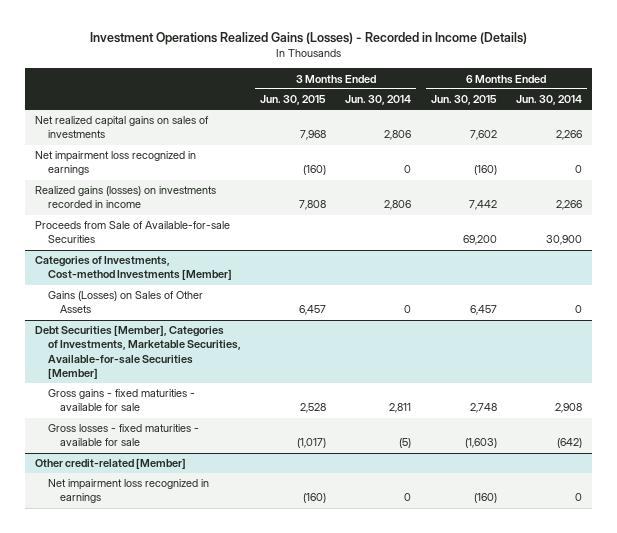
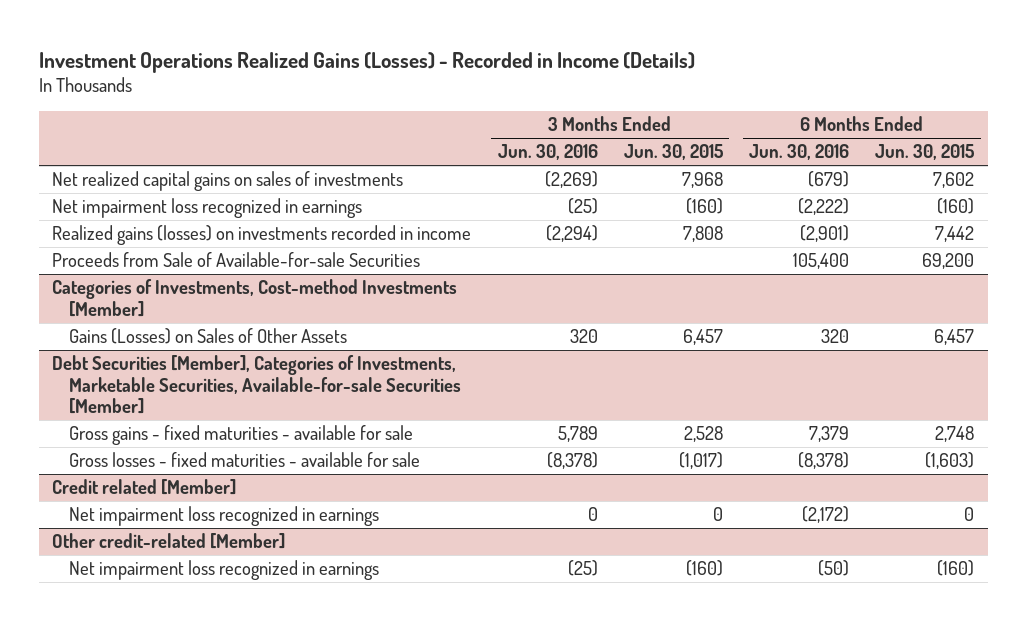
- | 3 Months Ended Jun. 30, 2015 | 3 Months Ended Jun. 30, 2014 | 6 Months Ended Jun. 30, 2015 | 6 Months Ended Jun. 30, 2014
+ | 3 Months Ended Jun. 30, 2016 | 3 Months Ended Jun. 30, 2015 | 6 Months Ended Jun. 30, 2016 | 6 Months Ended Jun. 30, 2015
+ Credit related [Member]
+ Net impairment loss recognized in earnings | 0 | 0 | (2,172) | 0

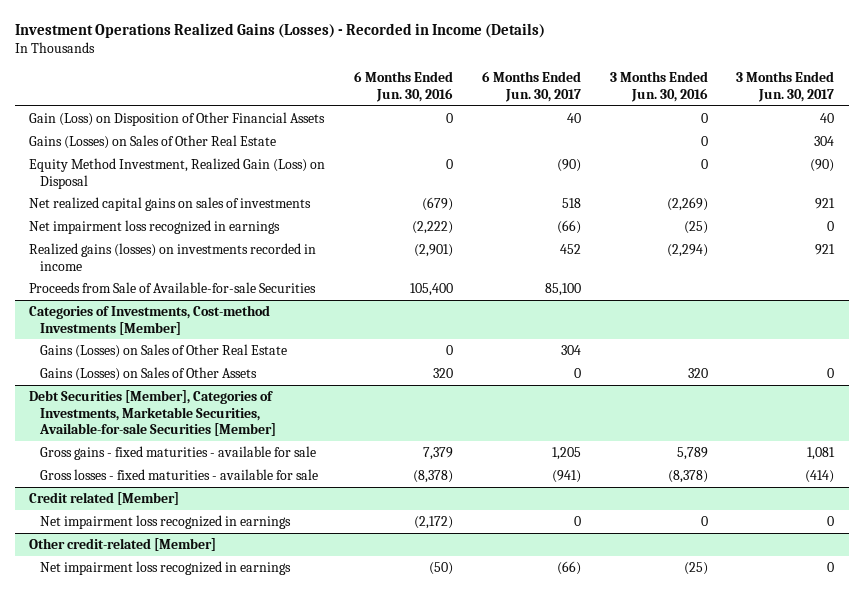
- | 3 Months Ended Jun. 30, 2016 | 3 Months Ended Jun. 30, 2015 | 6 Months Ended Jun. 30, 2016 | 6 Months Ended Jun. 30, 2015
+ | 6 Months Ended Jun. 30, 2016 | 6 Months Ended Jun. 30, 2017 | 3 Months Ended Jun. 30, 2016 | 3 Months Ended Jun. 30, 2017
+ Gain (Loss) on Disposition of Other Financial Assets | 0 | 40 | 0 | 40
+ Gains (Losses) on Sales of Other Real Estate | | | 0 | 304
+ Equity Method Investment, Realized Gain (Loss) on Disposal | 0 | (90) | 0 | (90)
@ Categories of Investments, Cost-method Investments [Member]
+ Gains (Losses) on Sales of Other Real Estate | 0 | 304 | |

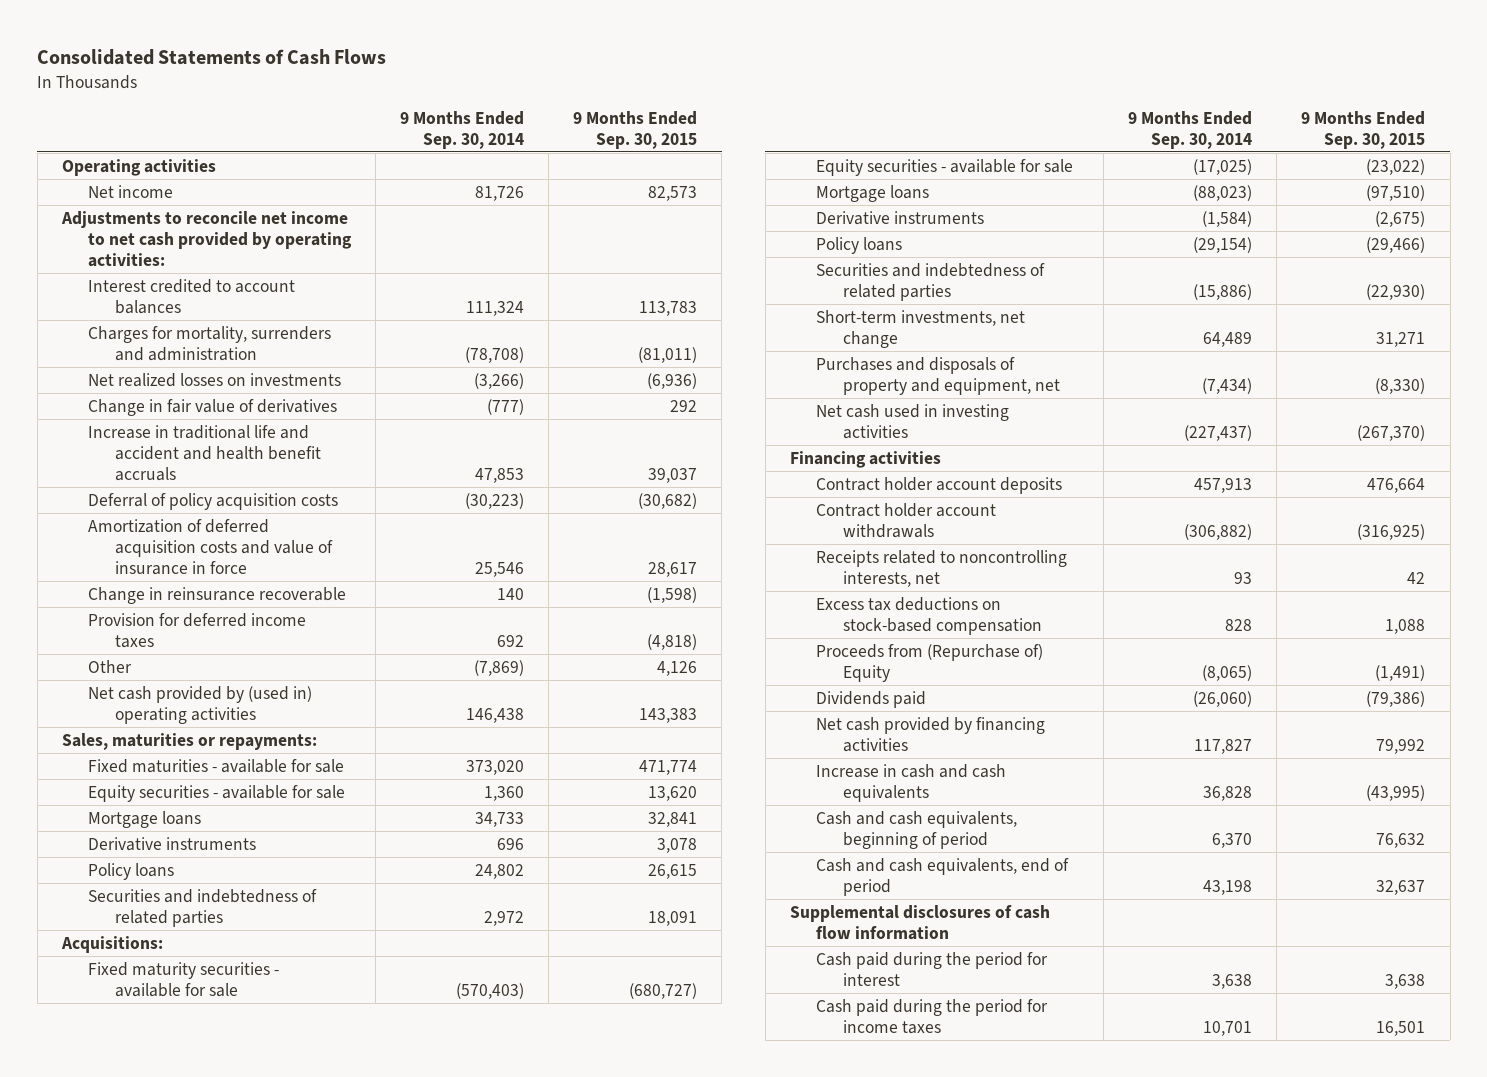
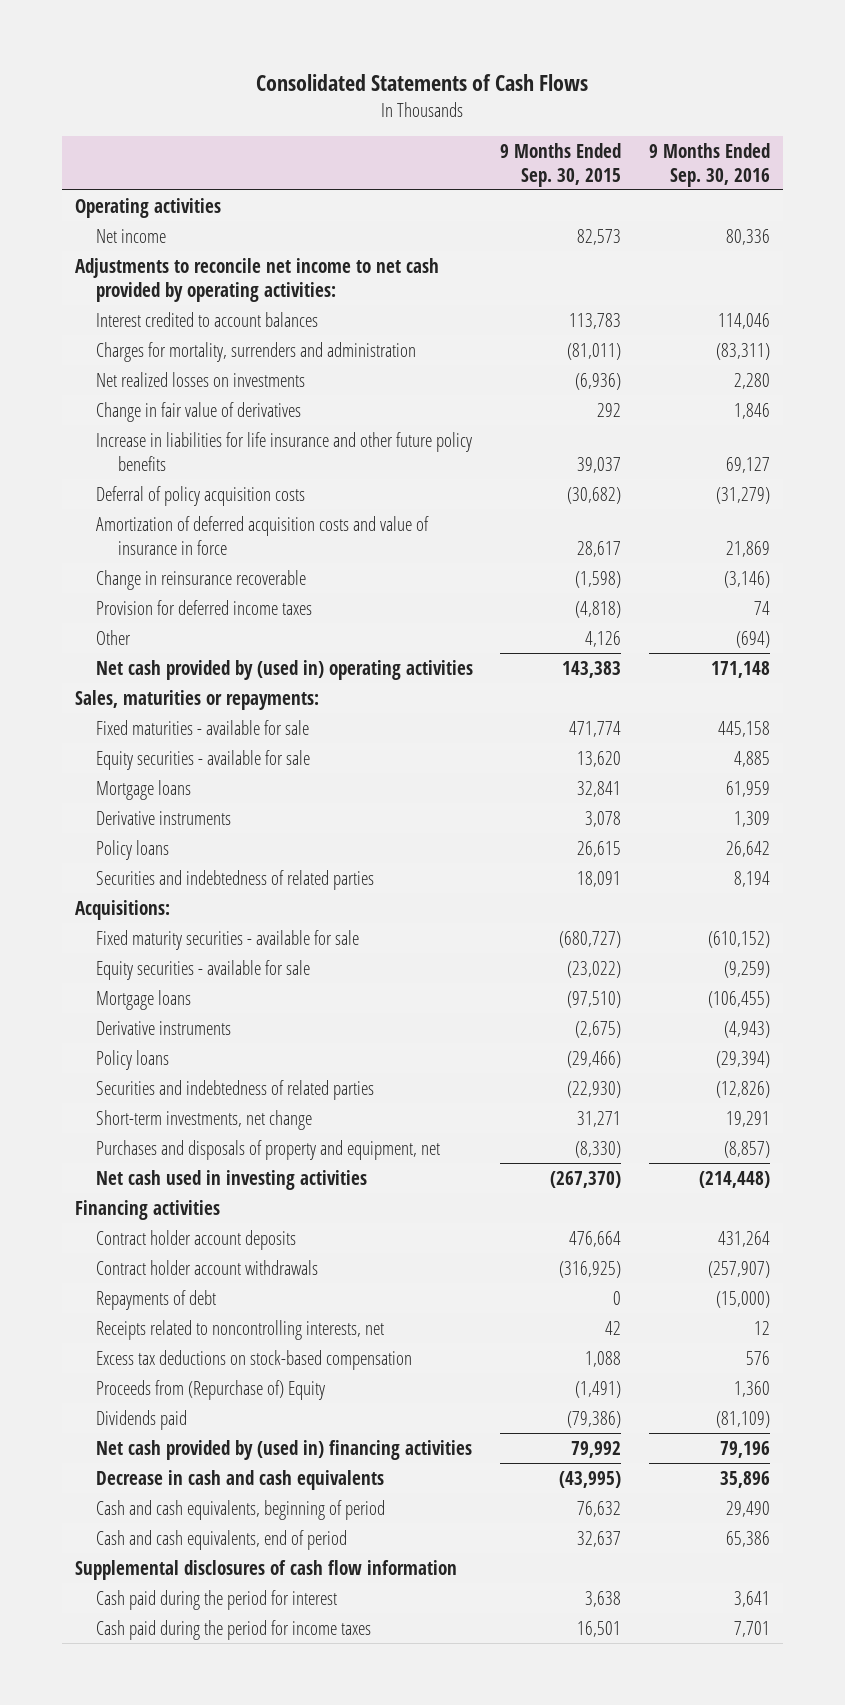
- | 9 Months Ended Sep. 30, 2014 | 9 Months Ended Sep. 30, 2015
+ | 9 Months Ended Sep. 30, 2015 | 9 Months Ended Sep. 30, 2016
- Increase in traditional life and accident and health benefit accruals | 47,853 | 39,037
+ Increase in liabilities for life insurance and other future policy benefits | 39,037 | 69,127
+ Repayments of debt | 0 | (15,000)
- Net cash provided by financing activities | 117,827 | 79,992
- Increase in cash and cash equivalents | 36,828 | (43,995)
+ Net cash provided by (used in) financing activities | 79,992 | 79,196
+ Decrease in cash and cash equivalents | (43,995) | 35,896

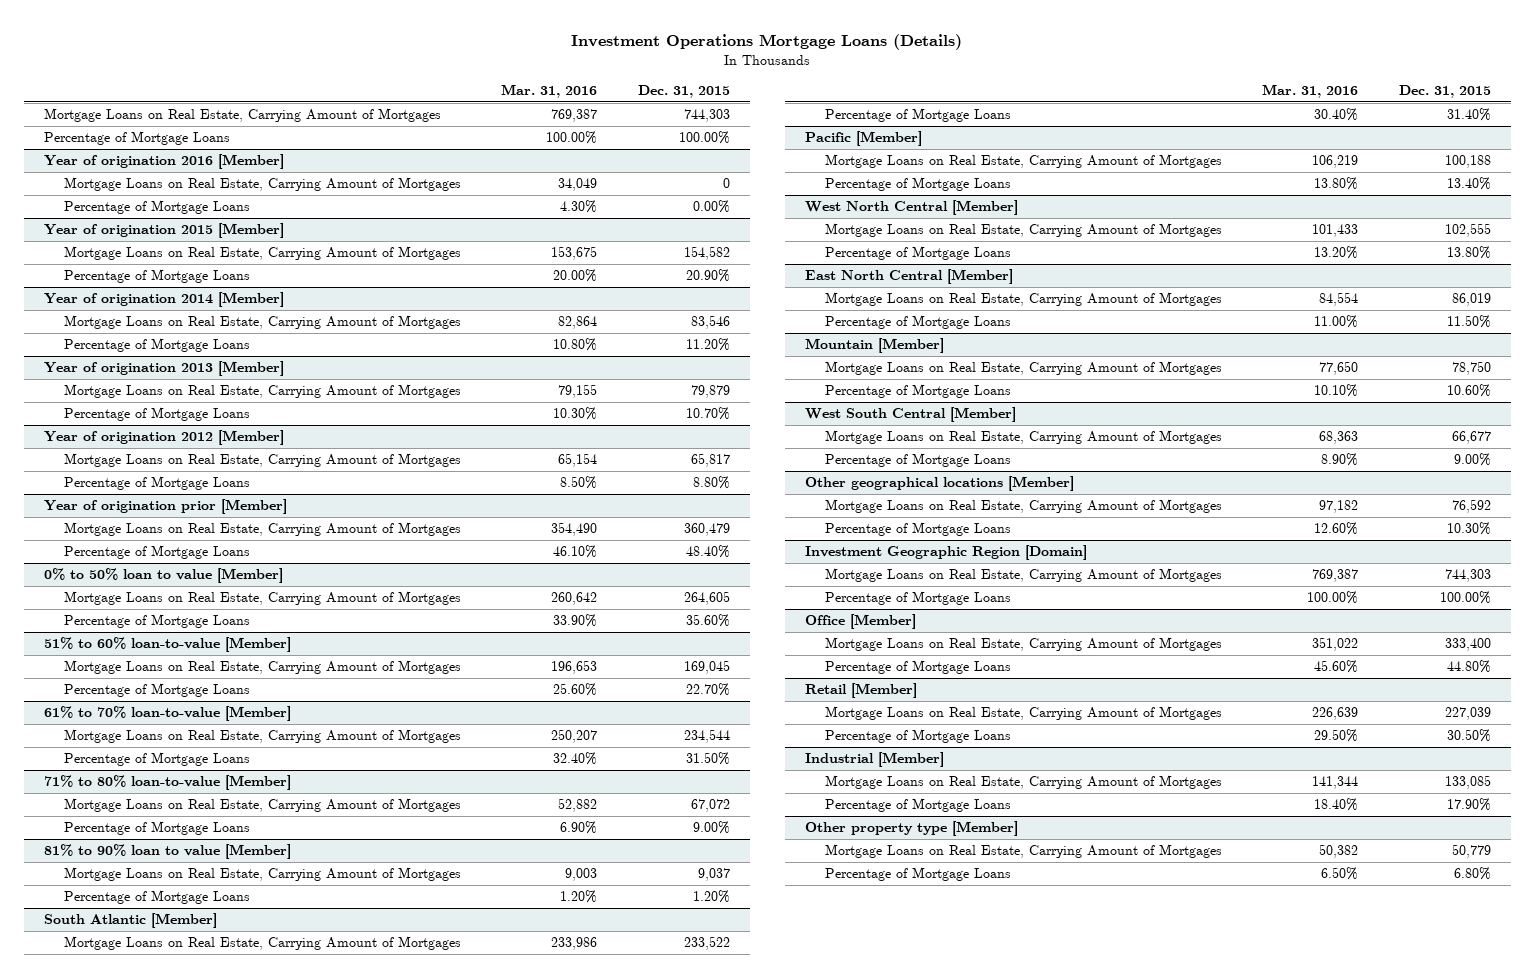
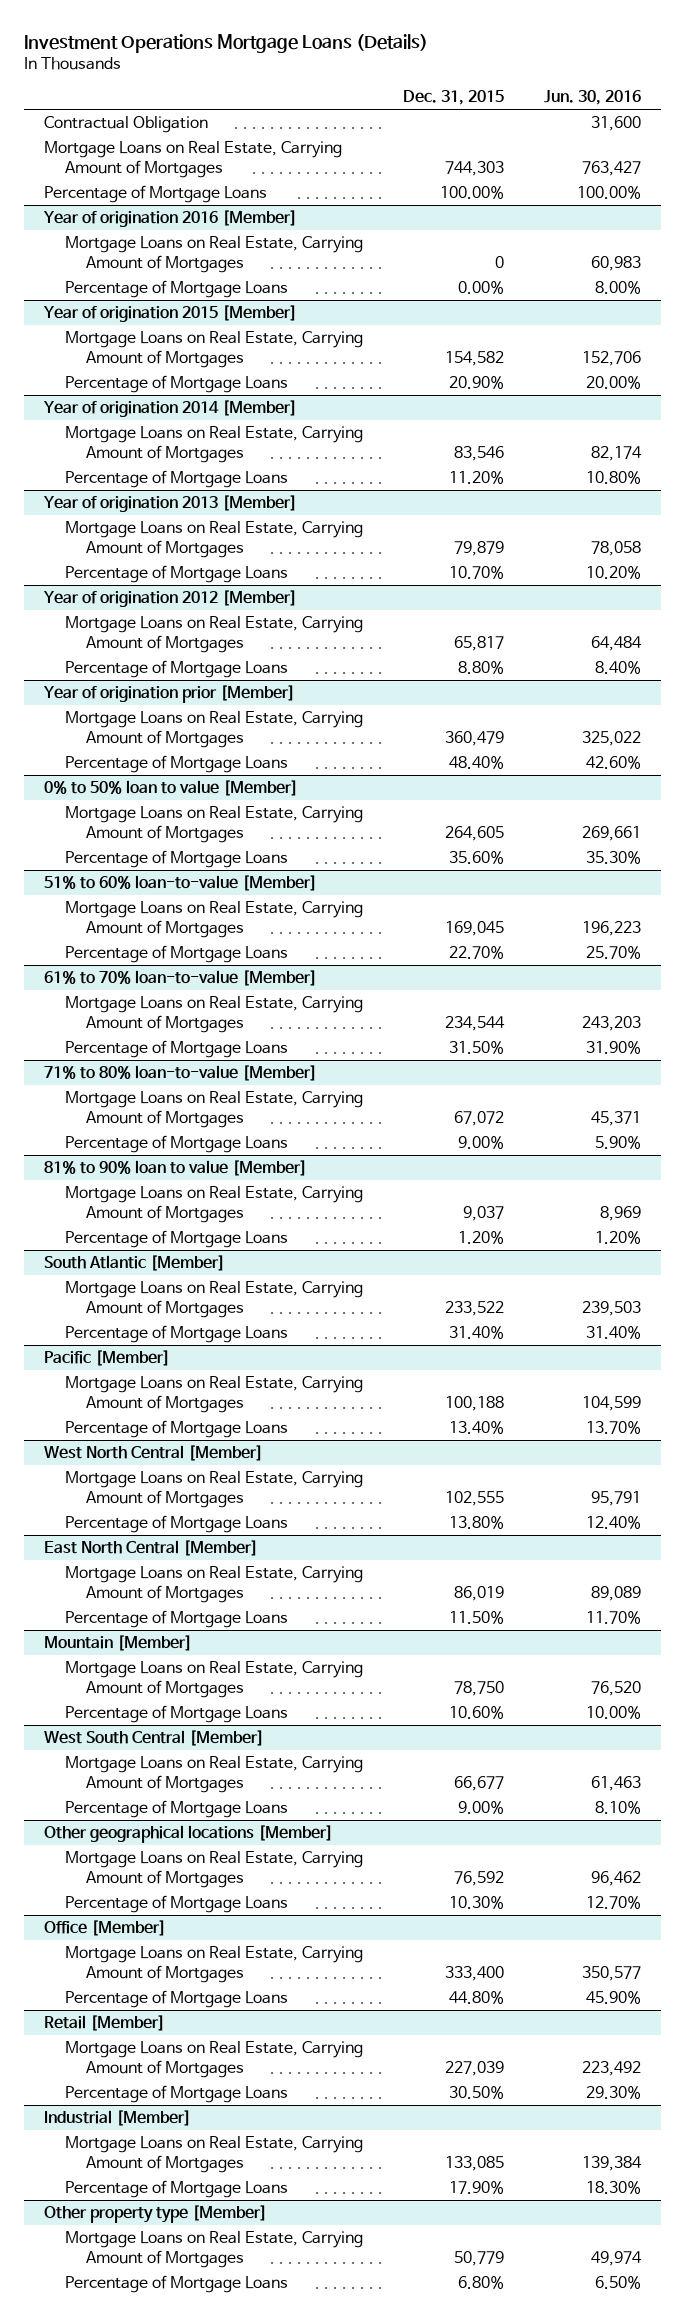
- | Mar. 31, 2016 | Dec. 31, 2015
+ | Dec. 31, 2015 | Jun. 30, 2016
+ Contractual Obligation | | 31,600
- Investment Geographic Region [Domain]
- Mortgage Loans on Real Estate, Carrying Amount of Mortgages | 769,387 | 744,303
- Percentage of Mortgage Loans | 100.00% | 100.00%

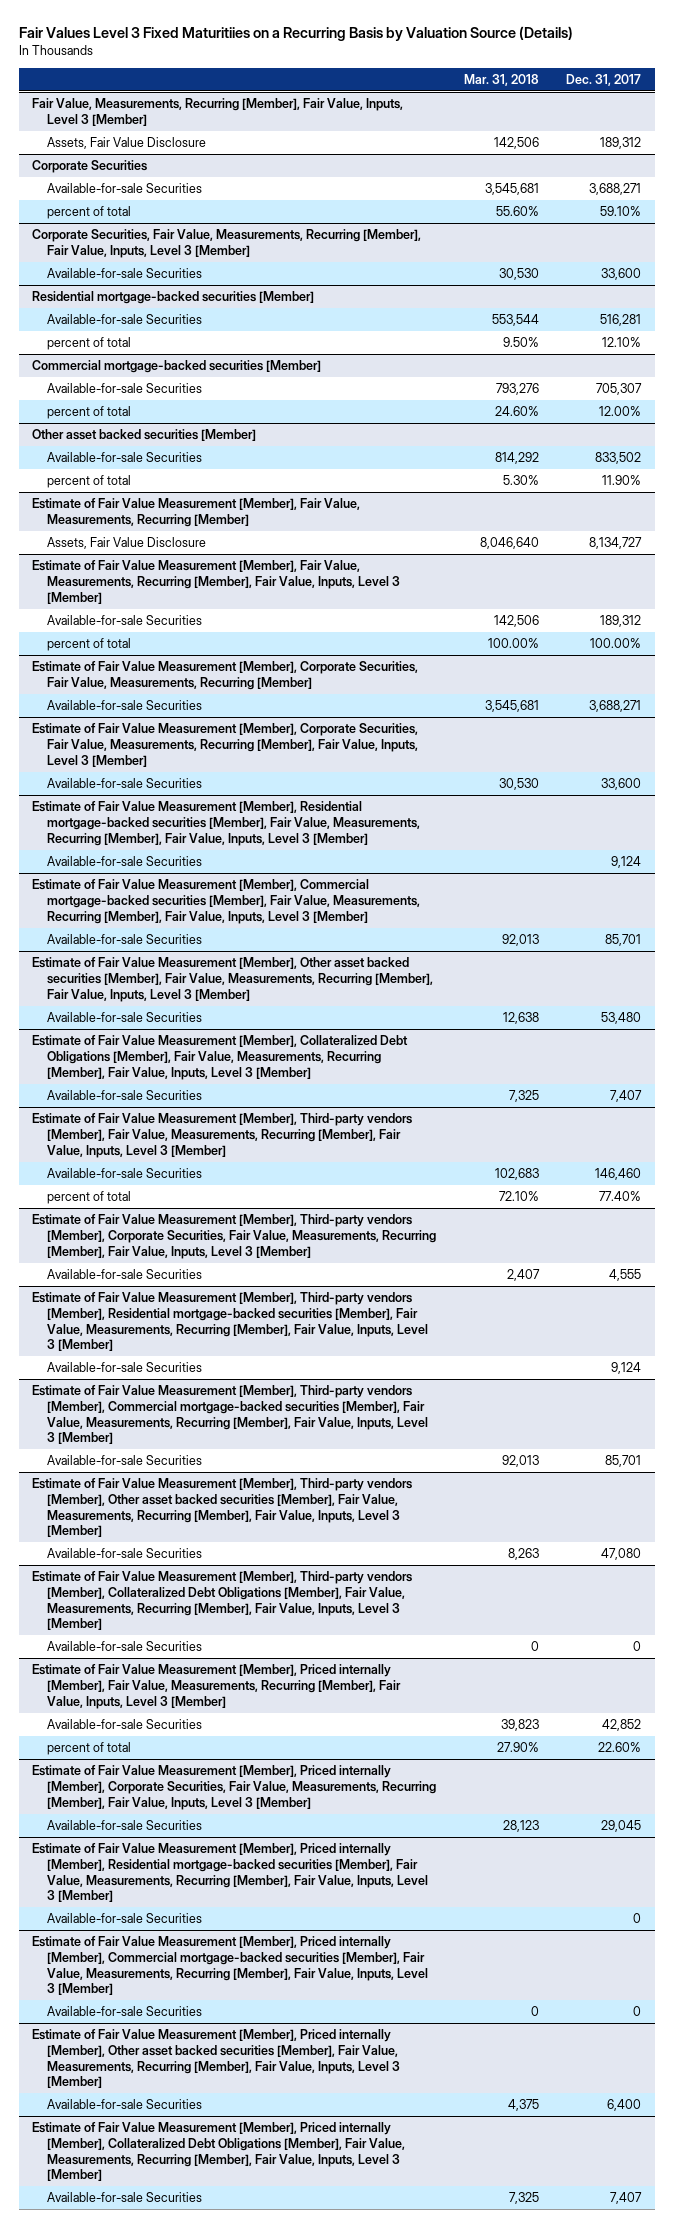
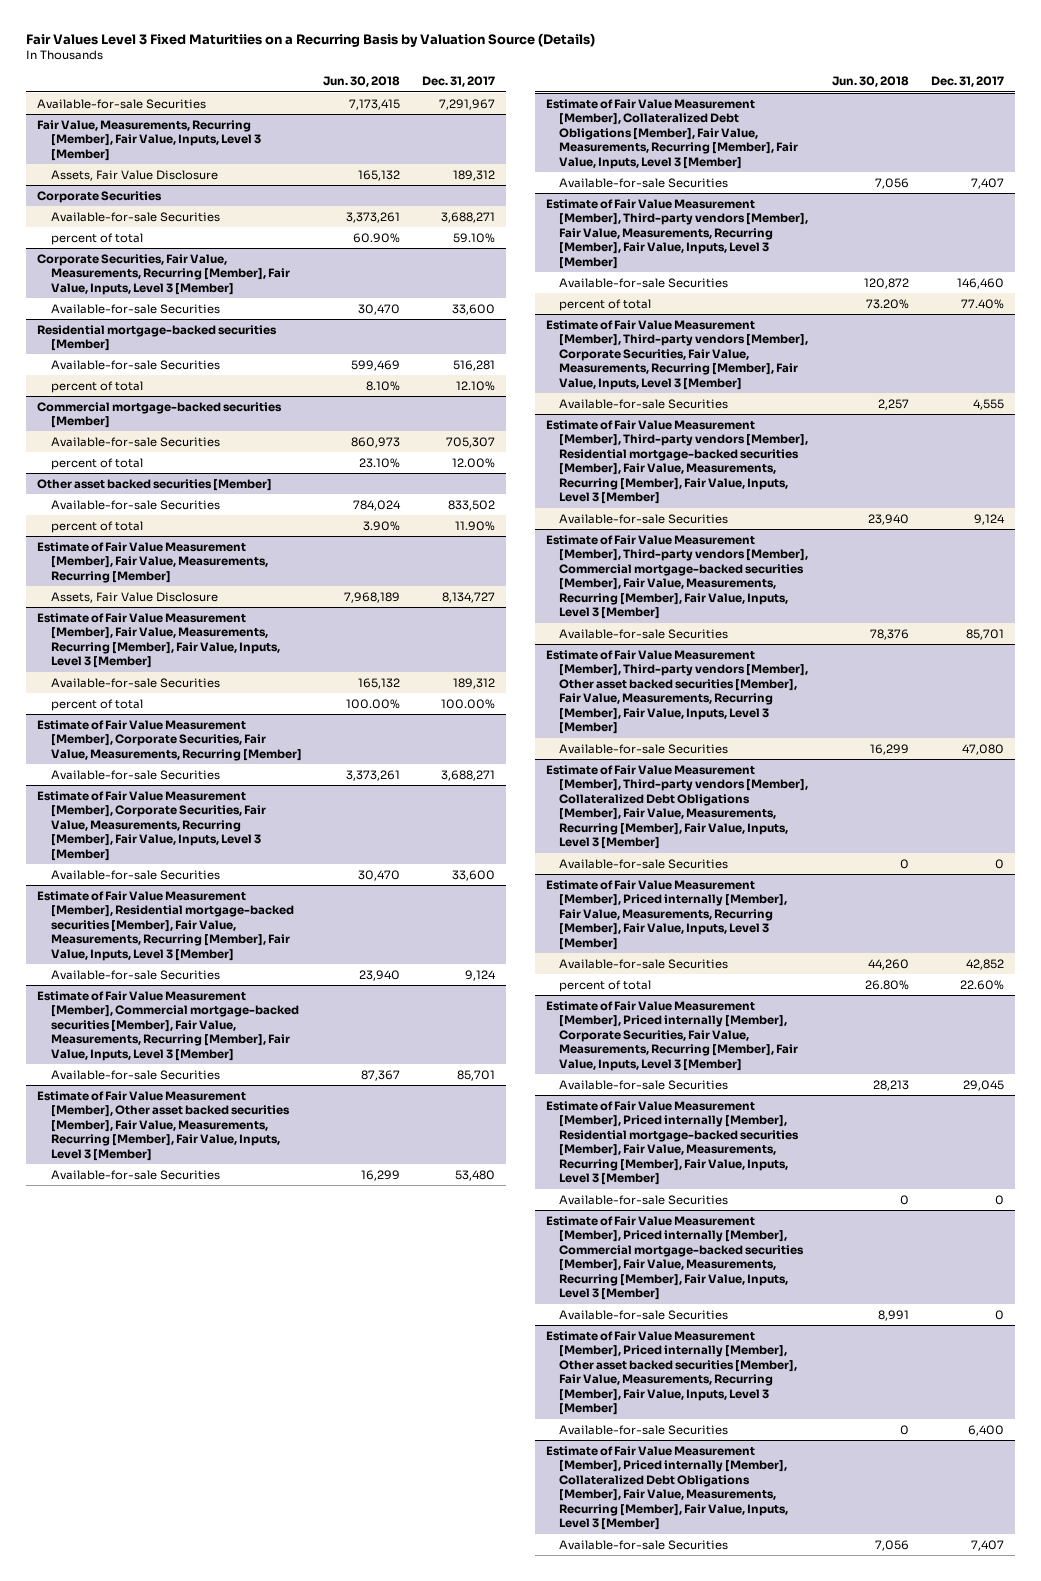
- | Mar. 31, 2018 | Dec. 31, 2017
+ | Jun. 30, 2018 | Dec. 31, 2017
+ Available-for-sale Securities | 7,173,415 | 7,291,967

